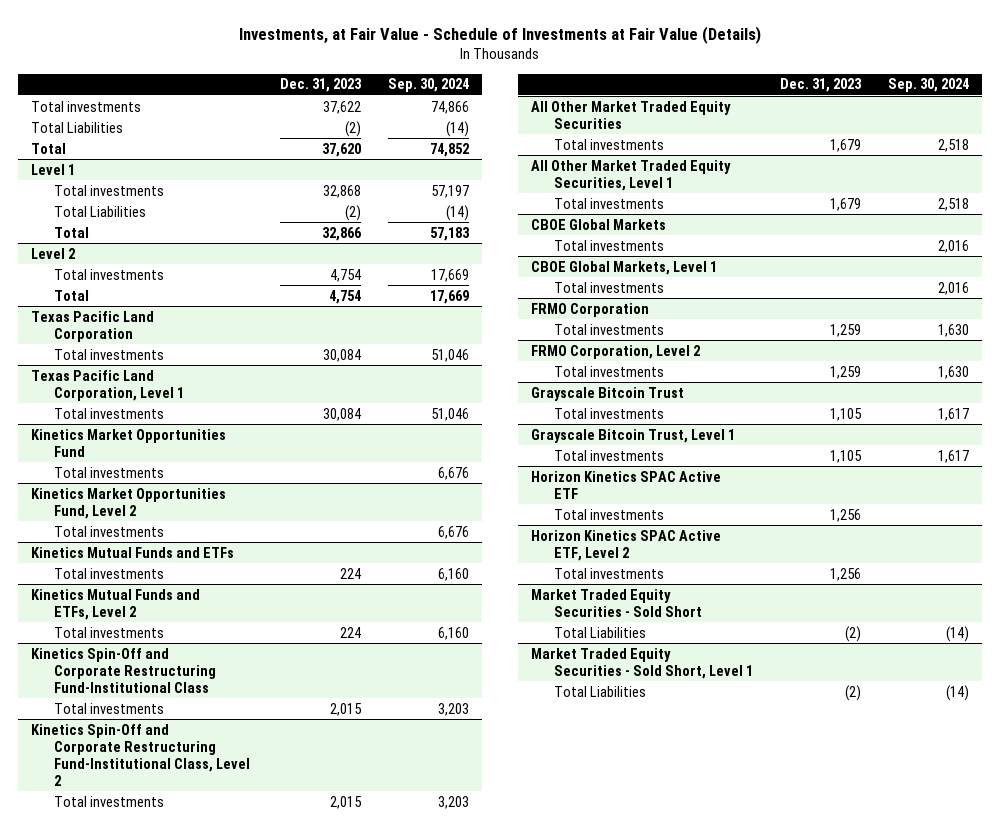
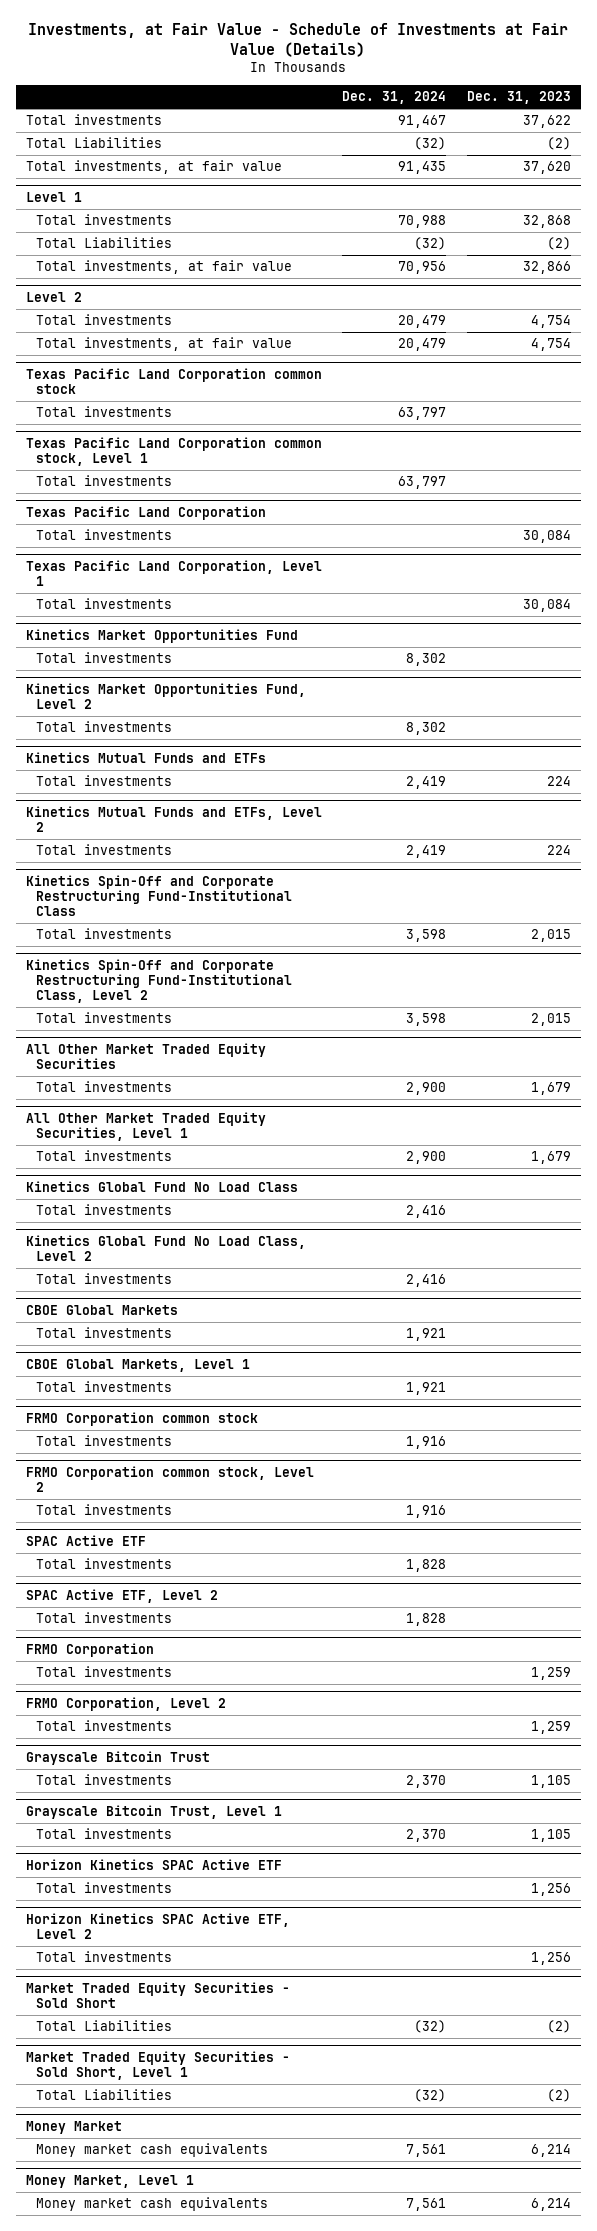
- | Dec. 31, 2023 | Sep. 30, 2024
+ | Dec. 31, 2024 | Dec. 31, 2023
- Total | 37,620 | 74,852
+ Total investments, at fair value | 91,435 | 37,620
@ Level 1
- Total | 32,866 | 57,183
+ Total investments, at fair value | 70,956 | 32,866
@ Level 2
- Total | 4,754 | 17,669
+ Total investments, at fair value | 20,479 | 4,754
+ Texas Pacific Land Corporation common stock
+ Total investments | 63,797 |
+ Texas Pacific Land Corporation common stock, Level 1
+ Total investments | 63,797 |
+ Kinetics Global Fund No Load Class
+ Total investments | 2,416 |
+ Kinetics Global Fund No Load Class, Level 2
+ Total investments | 2,416 |
+ FRMO Corporation common stock
+ Total investments | 1,916 |
+ FRMO Corporation common stock, Level 2
+ Total investments | 1,916 |
+ SPAC Active ETF
+ Total investments | 1,828 |
+ SPAC Active ETF, Level 2
+ Total investments | 1,828 |
+ Money Market
+ Money market cash equivalents | 7,561 | 6,214
+ Money Market, Level 1
+ Money market cash equivalents | 7,561 | 6,214

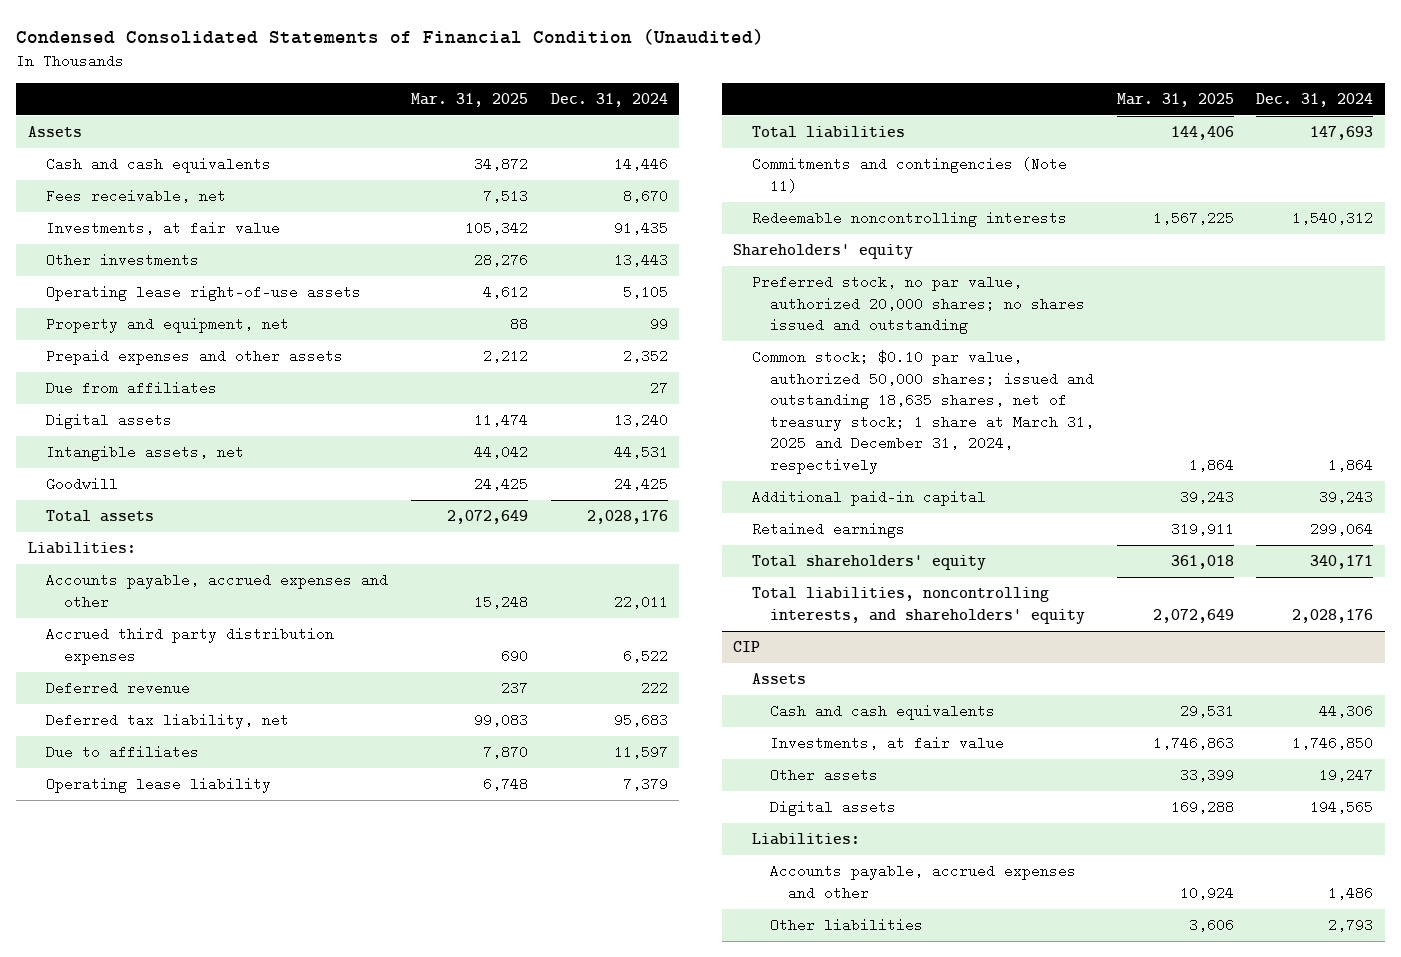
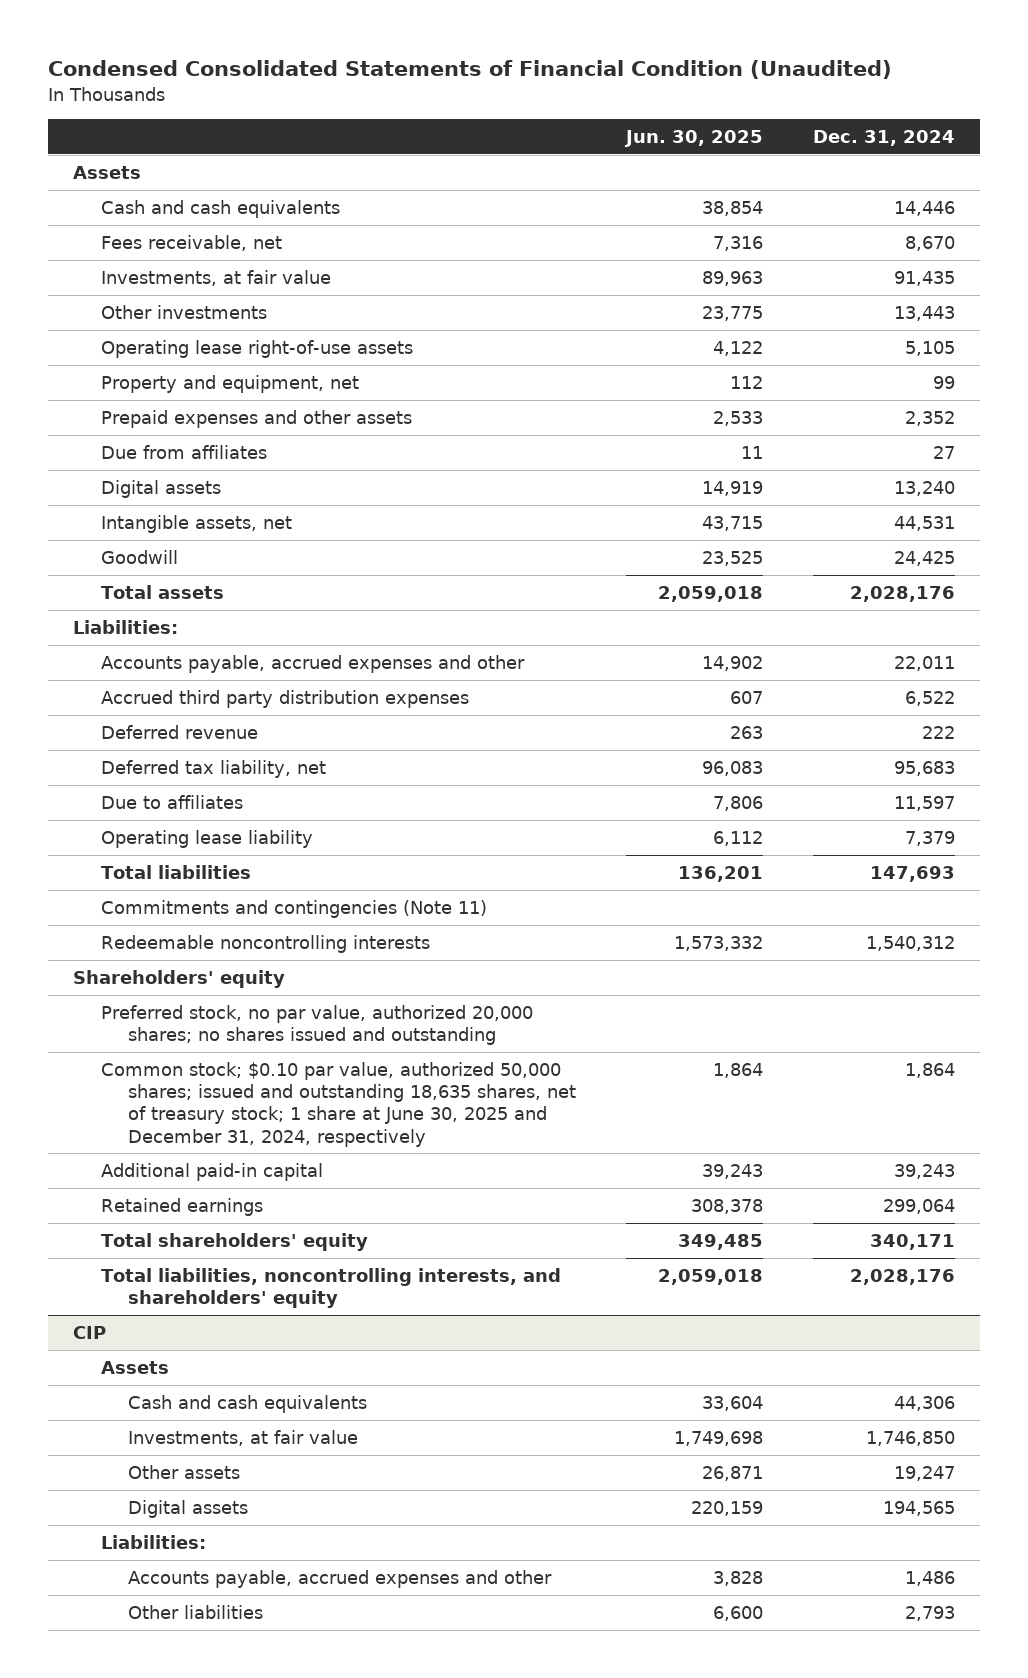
- | Mar. 31, 2025 | Dec. 31, 2024
+ | Jun. 30, 2025 | Dec. 31, 2024
- Common stock; $0.10 par value, authorized 50,000 shares; issued and outstanding 18,635 shares, net of treasury stock; 1 share at March 31, 2025 and December 31, 2024, respectively | 1,864 | 1,864
+ Common stock; $0.10 par value, authorized 50,000 shares; issued and outstanding 18,635 shares, net of treasury stock; 1 share at June 30, 2025 and December 31, 2024, respectively | 1,864 | 1,864

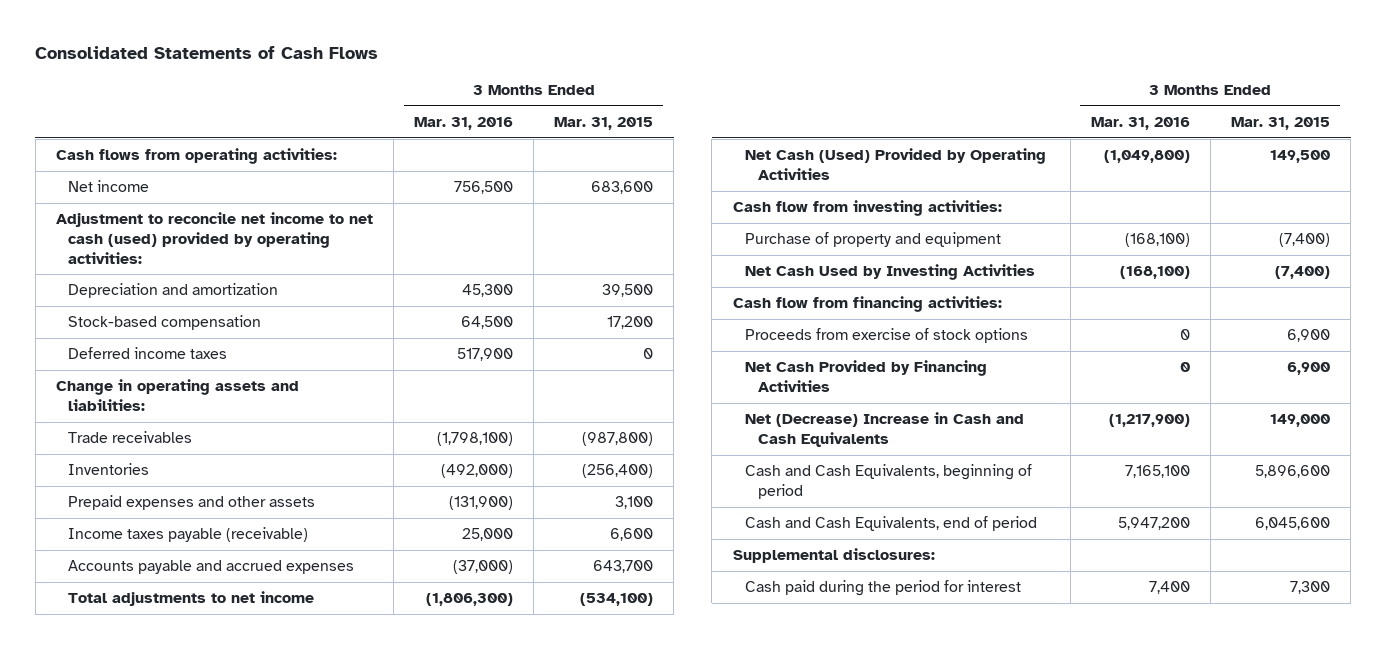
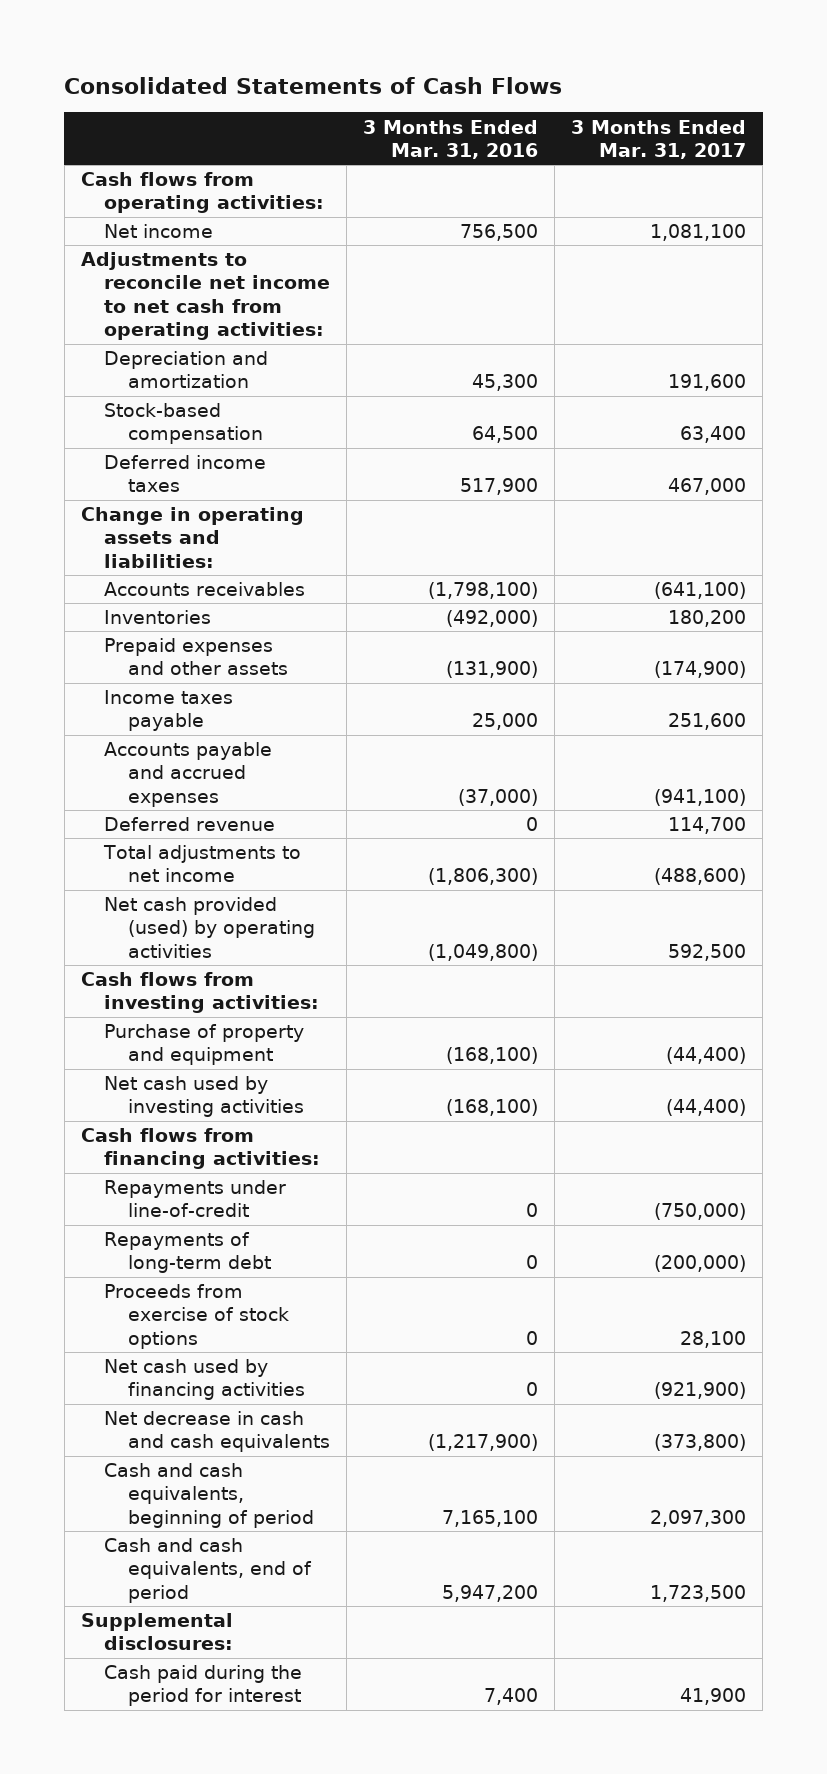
- | 3 Months Ended Mar. 31, 2016 | 3 Months Ended Mar. 31, 2015
+ | 3 Months Ended Mar. 31, 2016 | 3 Months Ended Mar. 31, 2017
- Adjustment to reconcile net income to net cash (used) provided by operating activities:
+ Adjustments to reconcile net income to net cash from operating activities:
- Trade receivables | (1,798,100) | (987,800)
+ Accounts receivables | (1,798,100) | (641,100)
- Income taxes payable (receivable) | 25,000 | 6,600
+ Income taxes payable | 25,000 | 251,600
+ Deferred revenue | 0 | 114,700
- Net Cash (Used) Provided by Operating Activities | (1,049,800) | 149,500
- Cash flow from investing activities:
+ Net cash provided (used) by operating activities | (1,049,800) | 592,500
+ Cash flows from investing activities:
- Net Cash Used by Investing Activities | (168,100) | (7,400)
- Cash flow from financing activities:
+ Net cash used by investing activities | (168,100) | (44,400)
+ Cash flows from financing activities:
+ Repayments under line-of-credit | 0 | (750,000)
+ Repayments of long-term debt | 0 | (200,000)
- Net Cash Provided by Financing Activities | 0 | 6,900
- Net (Decrease) Increase in Cash and Cash Equivalents | (1,217,900) | 149,000
- Cash and Cash Equivalents, beginning of period | 7,165,100 | 5,896,600
- Cash and Cash Equivalents, end of period | 5,947,200 | 6,045,600
+ Net cash used by financing activities | 0 | (921,900)
+ Net decrease in cash and cash equivalents | (1,217,900) | (373,800)
+ Cash and cash equivalents, beginning of period | 7,165,100 | 2,097,300
+ Cash and cash equivalents, end of period | 5,947,200 | 1,723,500

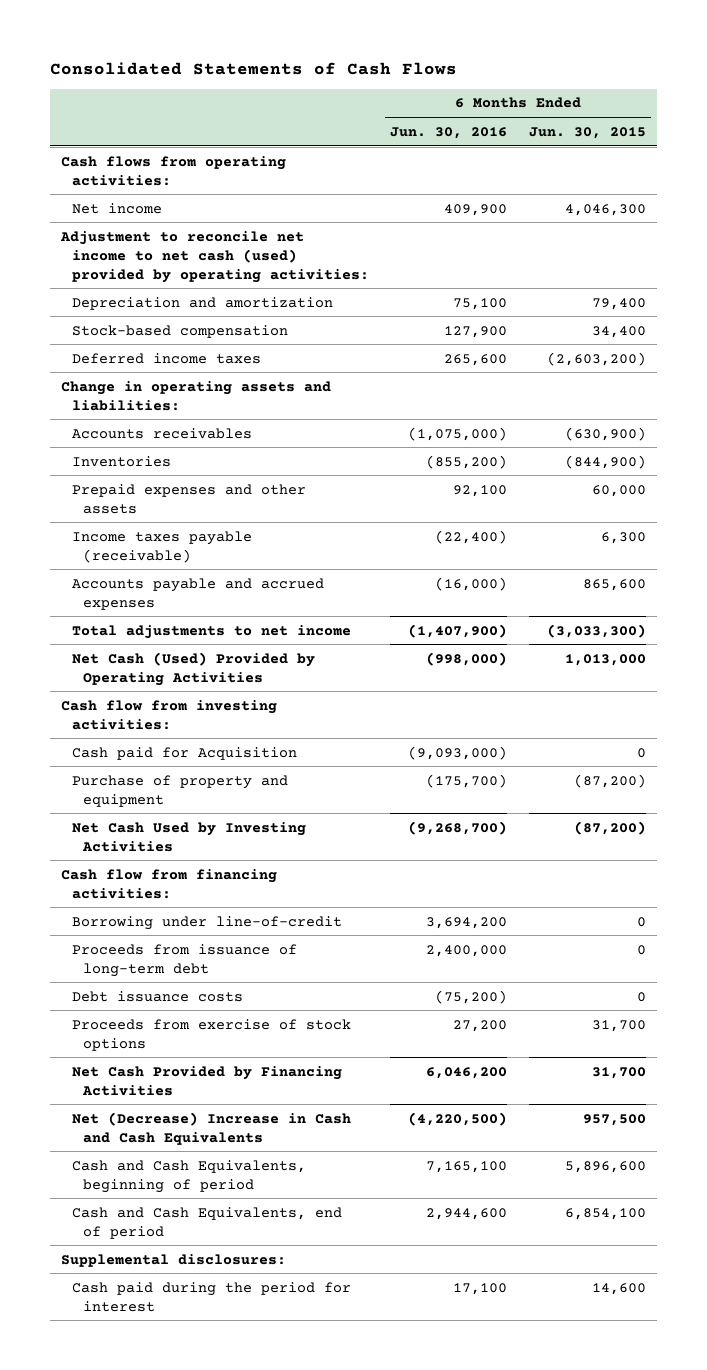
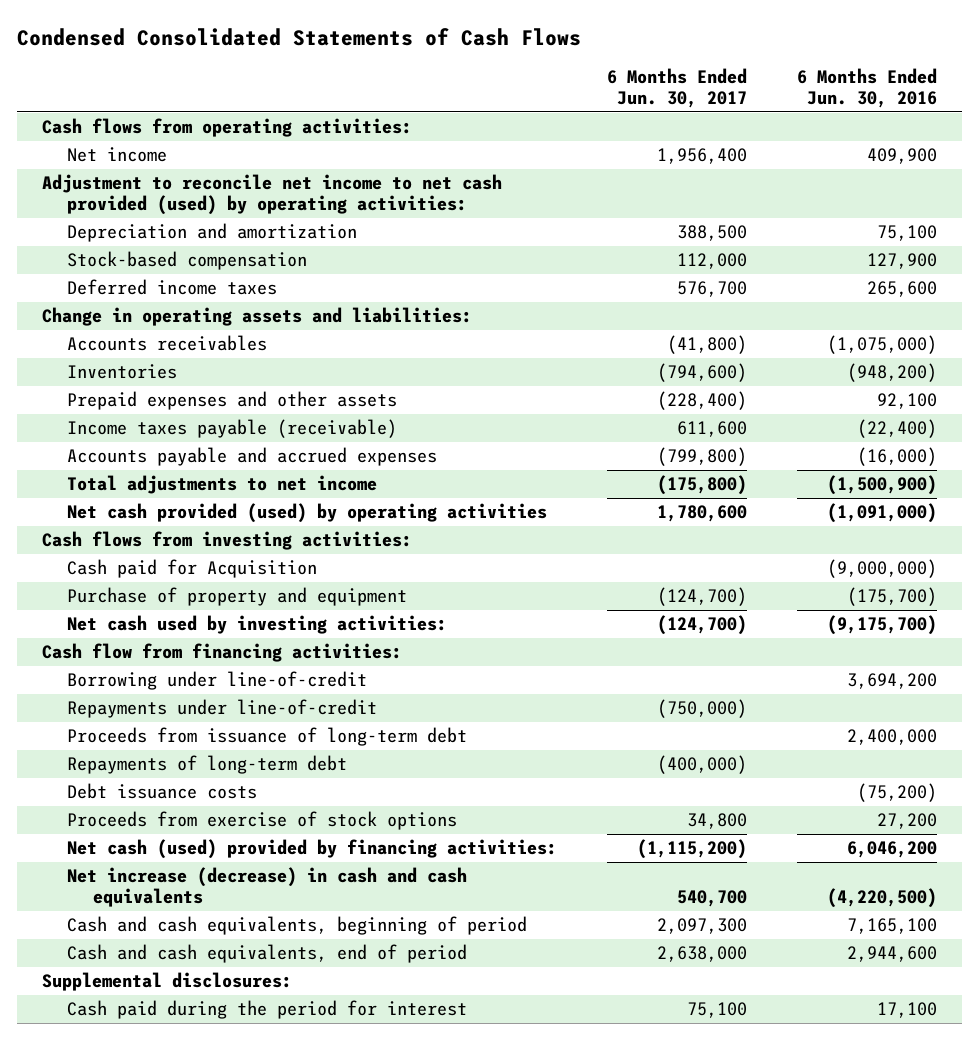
- Consolidated Statements of Cash Flows
+ Condensed Consolidated Statements of Cash Flows
- | 6 Months Ended Jun. 30, 2016 | 6 Months Ended Jun. 30, 2015
+ | 6 Months Ended Jun. 30, 2017 | 6 Months Ended Jun. 30, 2016
- Adjustment to reconcile net income to net cash (used) provided by operating activities:
+ Adjustment to reconcile net income to net cash provided (used) by operating activities:
- Inventories | (855,200) | (844,900)
+ Inventories | (794,600) | (948,200)
- Total adjustments to net income | (1,407,900) | (3,033,300)
- Net Cash (Used) Provided by Operating Activities | (998,000) | 1,013,000
- Cash flow from investing activities:
- Cash paid for Acquisition | (9,093,000) | 0
+ Total adjustments to net income | (175,800) | (1,500,900)
+ Net cash provided (used) by operating activities | 1,780,600 | (1,091,000)
+ Cash flows from investing activities:
+ Cash paid for Acquisition | | (9,000,000)
- Net Cash Used by Investing Activities | (9,268,700) | (87,200)
+ Net cash used by investing activities: | (124,700) | (9,175,700)
+ Repayments under line-of-credit | (750,000) |
+ Repayments of long-term debt | (400,000) |
- Net Cash Provided by Financing Activities | 6,046,200 | 31,700
- Net (Decrease) Increase in Cash and Cash Equivalents | (4,220,500) | 957,500
- Cash and Cash Equivalents, beginning of period | 7,165,100 | 5,896,600
- Cash and Cash Equivalents, end of period | 2,944,600 | 6,854,100
+ Net cash (used) provided by financing activities: | (1,115,200) | 6,046,200
+ Net increase (decrease) in cash and cash equivalents | 540,700 | (4,220,500)
+ Cash and cash equivalents, beginning of period | 2,097,300 | 7,165,100
+ Cash and cash equivalents, end of period | 2,638,000 | 2,944,600

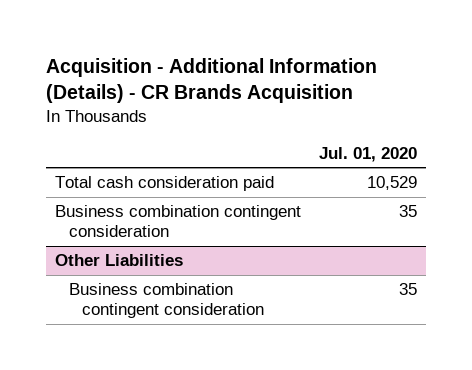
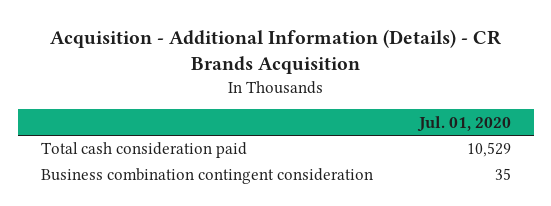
- Other Liabilities
- Business combination contingent consideration | 35

